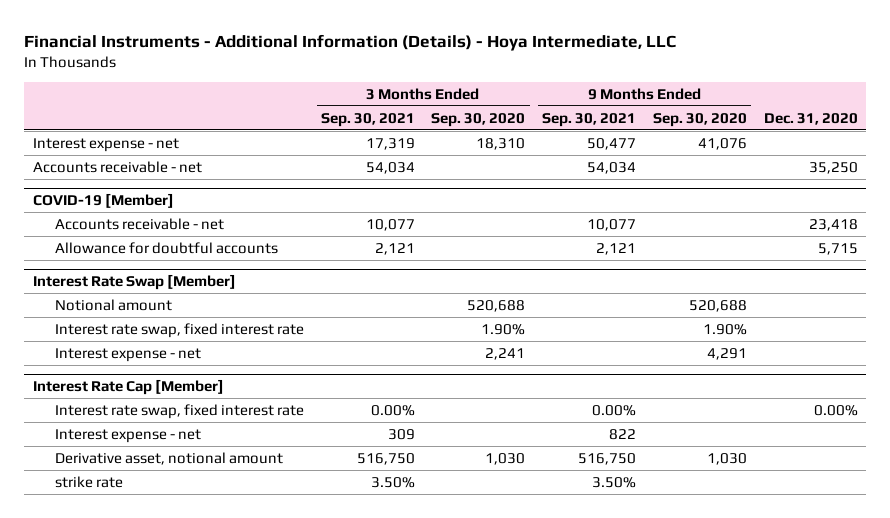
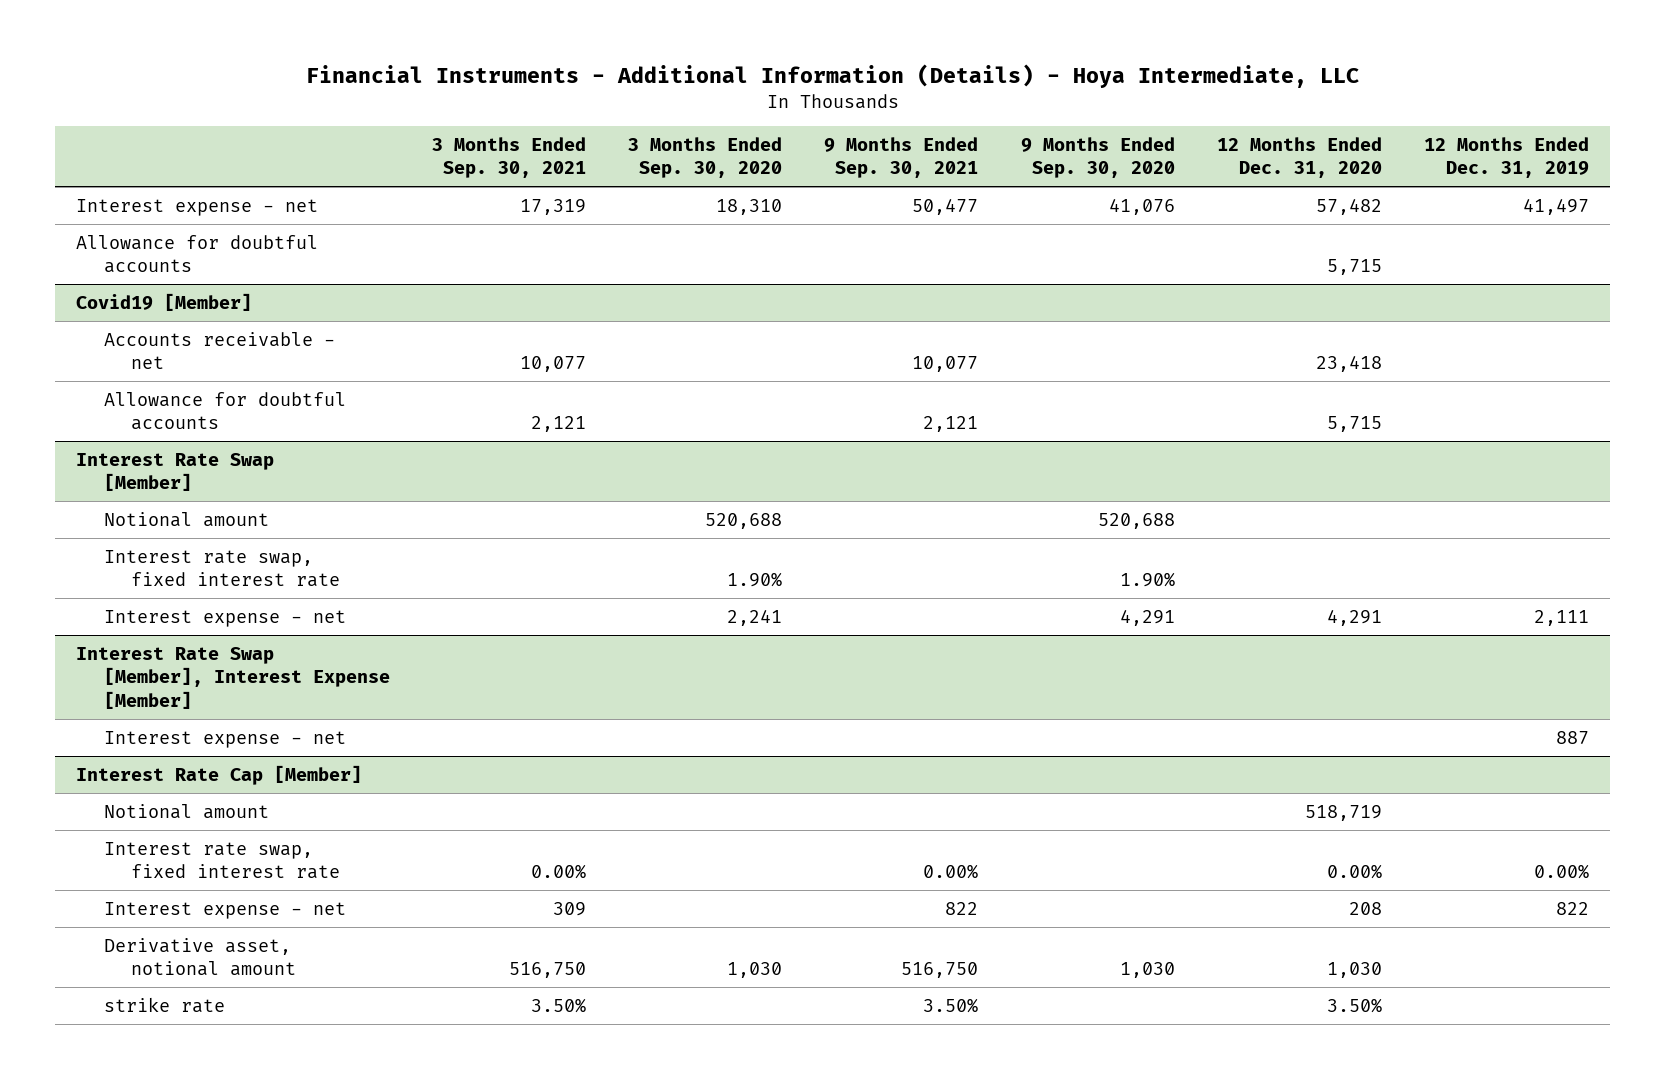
- | 3 Months Ended Sep. 30, 2021 | 3 Months Ended Sep. 30, 2020 | 9 Months Ended Sep. 30, 2021 | 9 Months Ended Sep. 30, 2020 | Dec. 31, 2020
+ | 3 Months Ended Sep. 30, 2021 | 3 Months Ended Sep. 30, 2020 | 9 Months Ended Sep. 30, 2021 | 9 Months Ended Sep. 30, 2020 | 12 Months Ended Dec. 31, 2020 | 12 Months Ended Dec. 31, 2019
- Accounts receivable - net | 54,034 | | 54,034 | | 35,250
- COVID-19 [Member]
+ Allowance for doubtful accounts | | | | | 5,715 |
+ Covid19 [Member]
+ Interest Rate Swap [Member], Interest Expense [Member]
+ Interest expense - net | | | | | | 887
@ Interest Rate Cap [Member]
+ Notional amount | | | | | 518,719 |

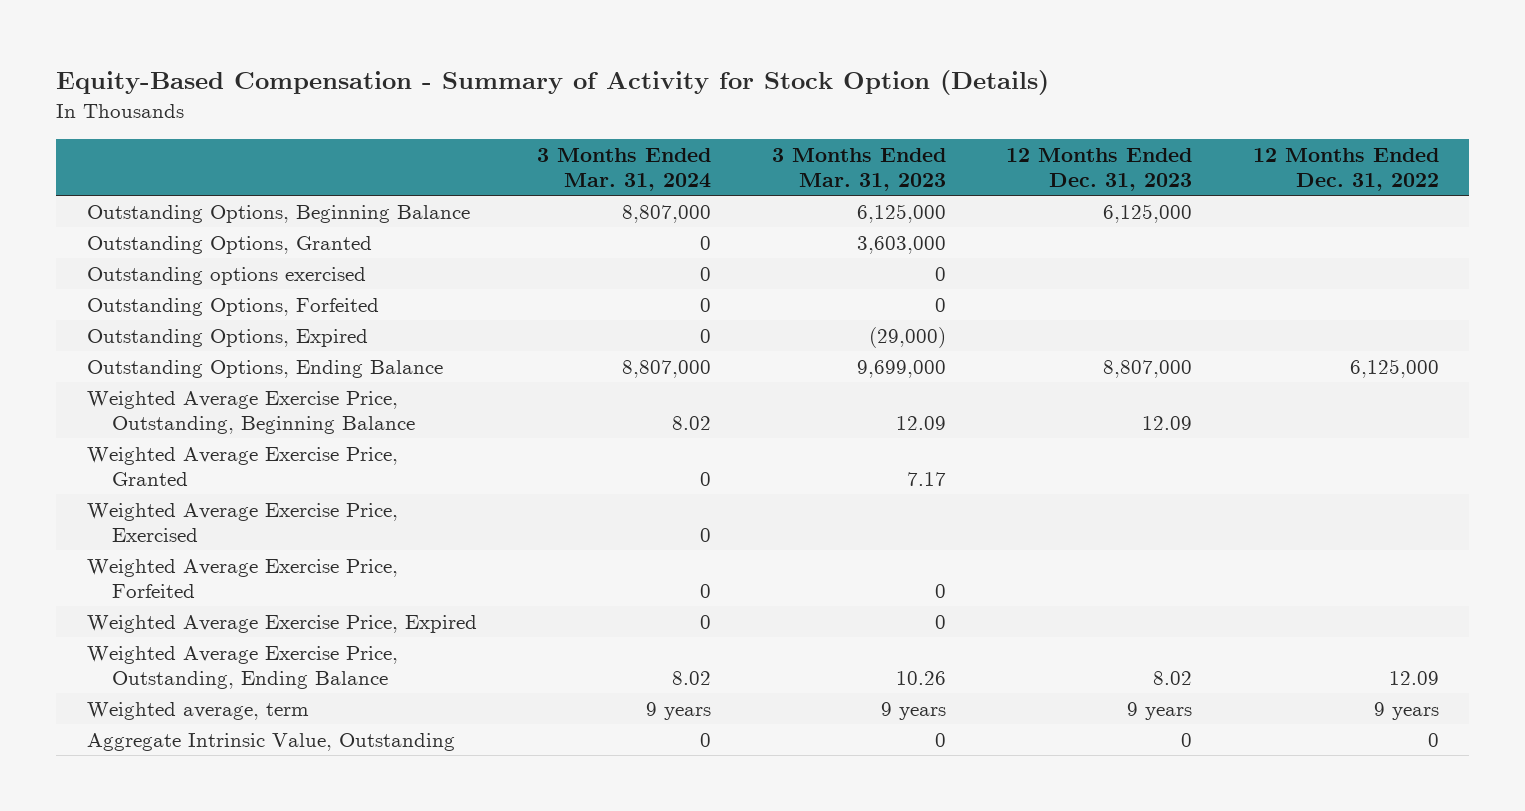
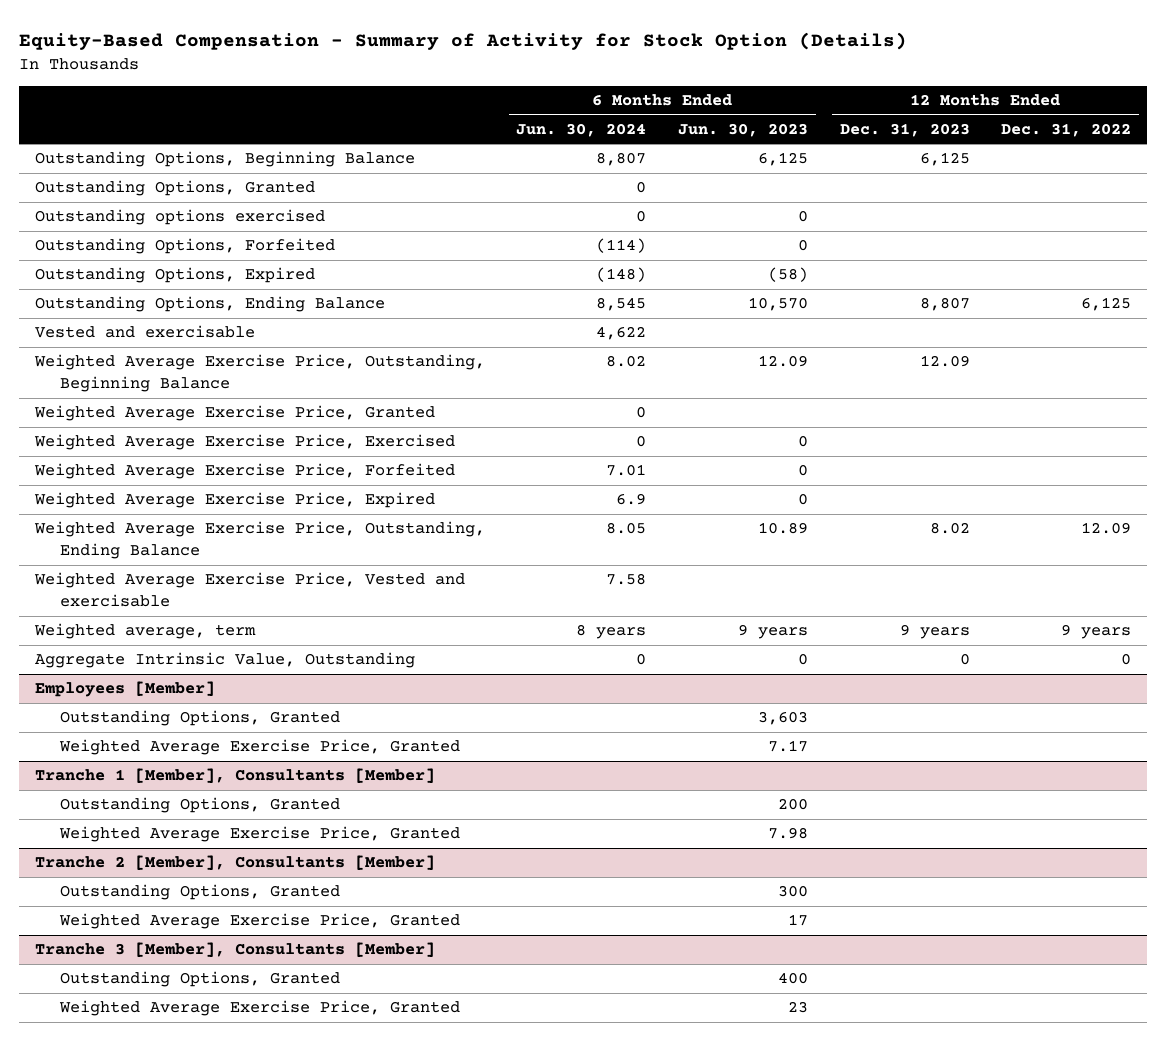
- | 3 Months Ended Mar. 31, 2024 | 3 Months Ended Mar. 31, 2023 | 12 Months Ended Dec. 31, 2023 | 12 Months Ended Dec. 31, 2022
+ | 6 Months Ended Jun. 30, 2024 | 6 Months Ended Jun. 30, 2023 | 12 Months Ended Dec. 31, 2023 | 12 Months Ended Dec. 31, 2022
- Outstanding Options, Beginning Balance | 8,807,000 | 6,125,000 | 6,125,000 |
+ Outstanding Options, Beginning Balance | 8,807 | 6,125 | 6,125 |
- Outstanding Options, Ending Balance | 8,807,000 | 9,699,000 | 8,807,000 | 6,125,000
+ Outstanding Options, Ending Balance | 8,545 | 10,570 | 8,807 | 6,125
+ Vested and exercisable | 4,622 | | |
+ Weighted Average Exercise Price, Vested and exercisable | 7.58 | | |
+ Employees [Member]
+ Outstanding Options, Granted | | 3,603 | |
+ Weighted Average Exercise Price, Granted | | 7.17 | |
+ Tranche 1 [Member], Consultants [Member]
+ Outstanding Options, Granted | | 200 | |
+ Weighted Average Exercise Price, Granted | | 7.98 | |
+ Tranche 2 [Member], Consultants [Member]
+ Outstanding Options, Granted | | 300 | |
+ Weighted Average Exercise Price, Granted | | 17 | |
+ Tranche 3 [Member], Consultants [Member]
+ Outstanding Options, Granted | | 400 | |
+ Weighted Average Exercise Price, Granted | | 23 | |

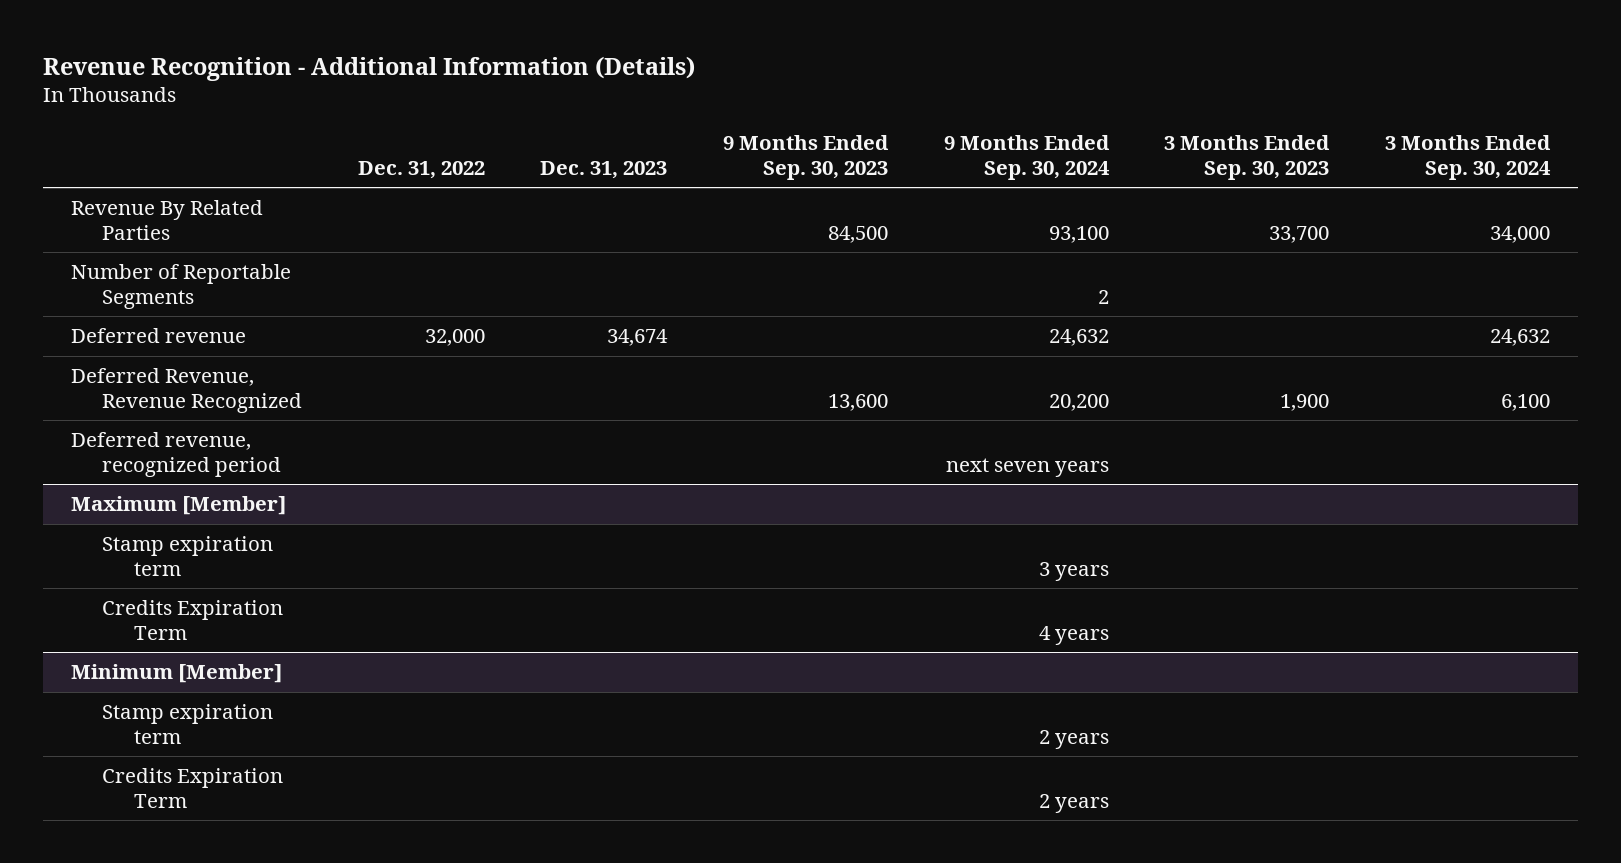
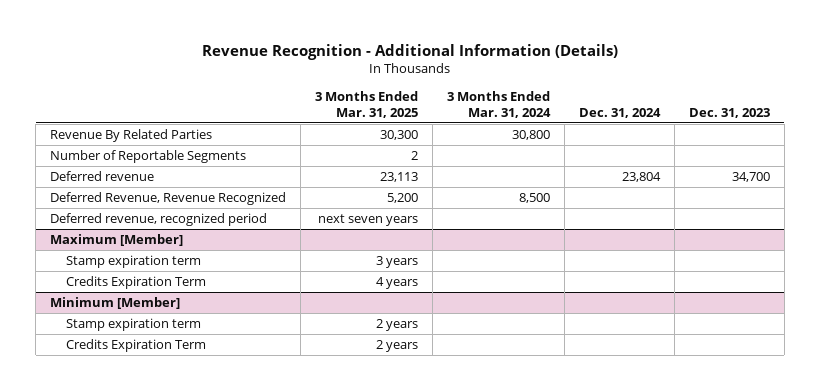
- | Dec. 31, 2022 | Dec. 31, 2023 | 9 Months Ended Sep. 30, 2023 | 9 Months Ended Sep. 30, 2024 | 3 Months Ended Sep. 30, 2023 | 3 Months Ended Sep. 30, 2024
+ | 3 Months Ended Mar. 31, 2025 | 3 Months Ended Mar. 31, 2024 | Dec. 31, 2024 | Dec. 31, 2023
- Deferred revenue | 32,000 | 34,674 | | 24,632 | | 24,632
+ Deferred revenue | 23,113 | | 23,804 | 34,700

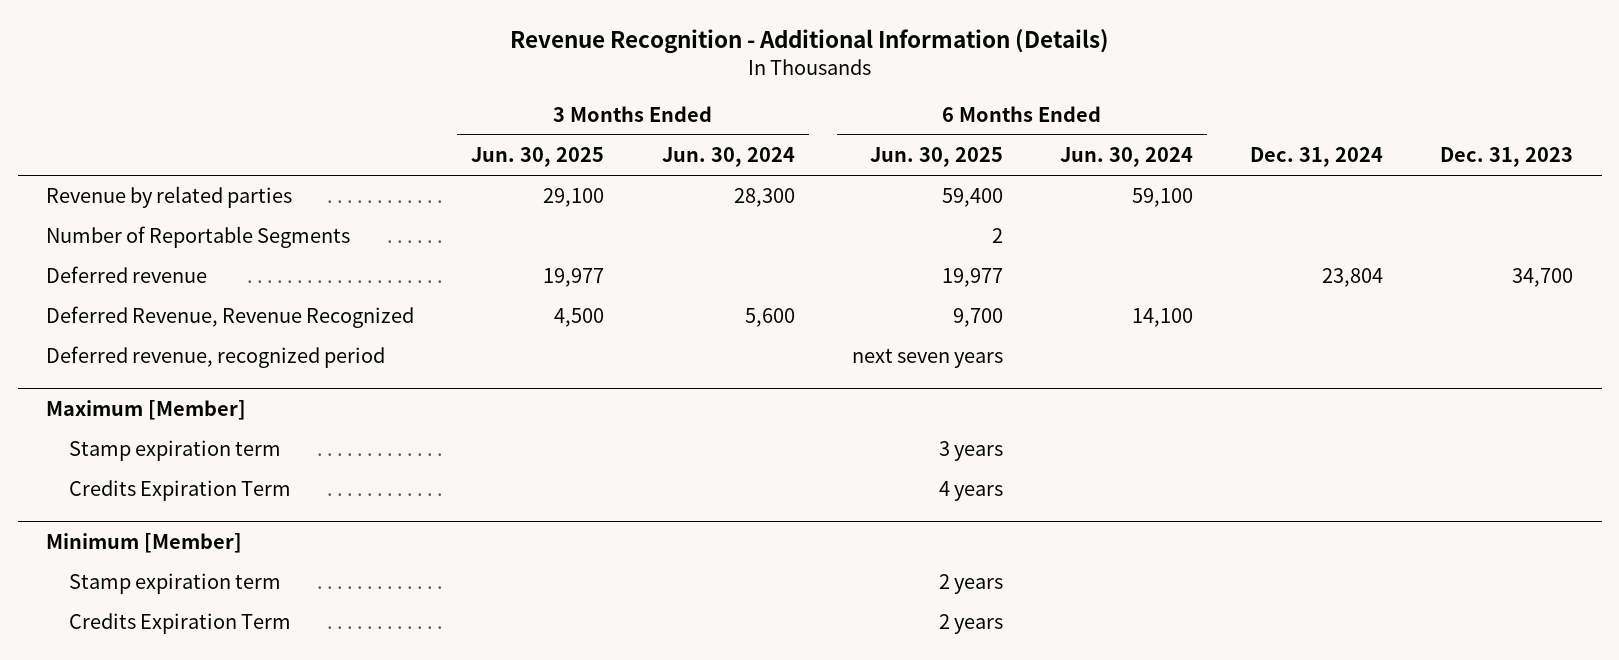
- | 3 Months Ended Mar. 31, 2025 | 3 Months Ended Mar. 31, 2024 | Dec. 31, 2024 | Dec. 31, 2023
+ | 3 Months Ended Jun. 30, 2025 | 3 Months Ended Jun. 30, 2024 | 6 Months Ended Jun. 30, 2025 | 6 Months Ended Jun. 30, 2024 | Dec. 31, 2024 | Dec. 31, 2023
- Revenue By Related Parties | 30,300 | 30,800 | |
+ Revenue by related parties | 29,100 | 28,300 | 59,400 | 59,100 | |

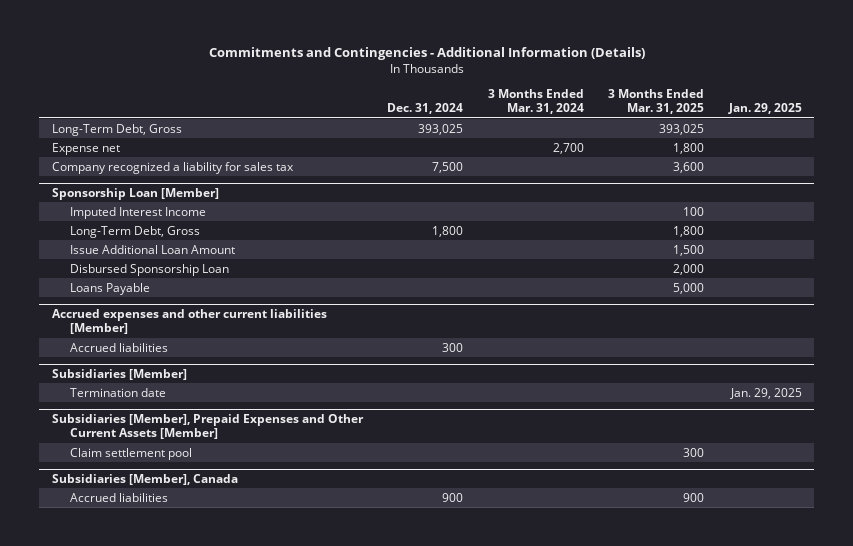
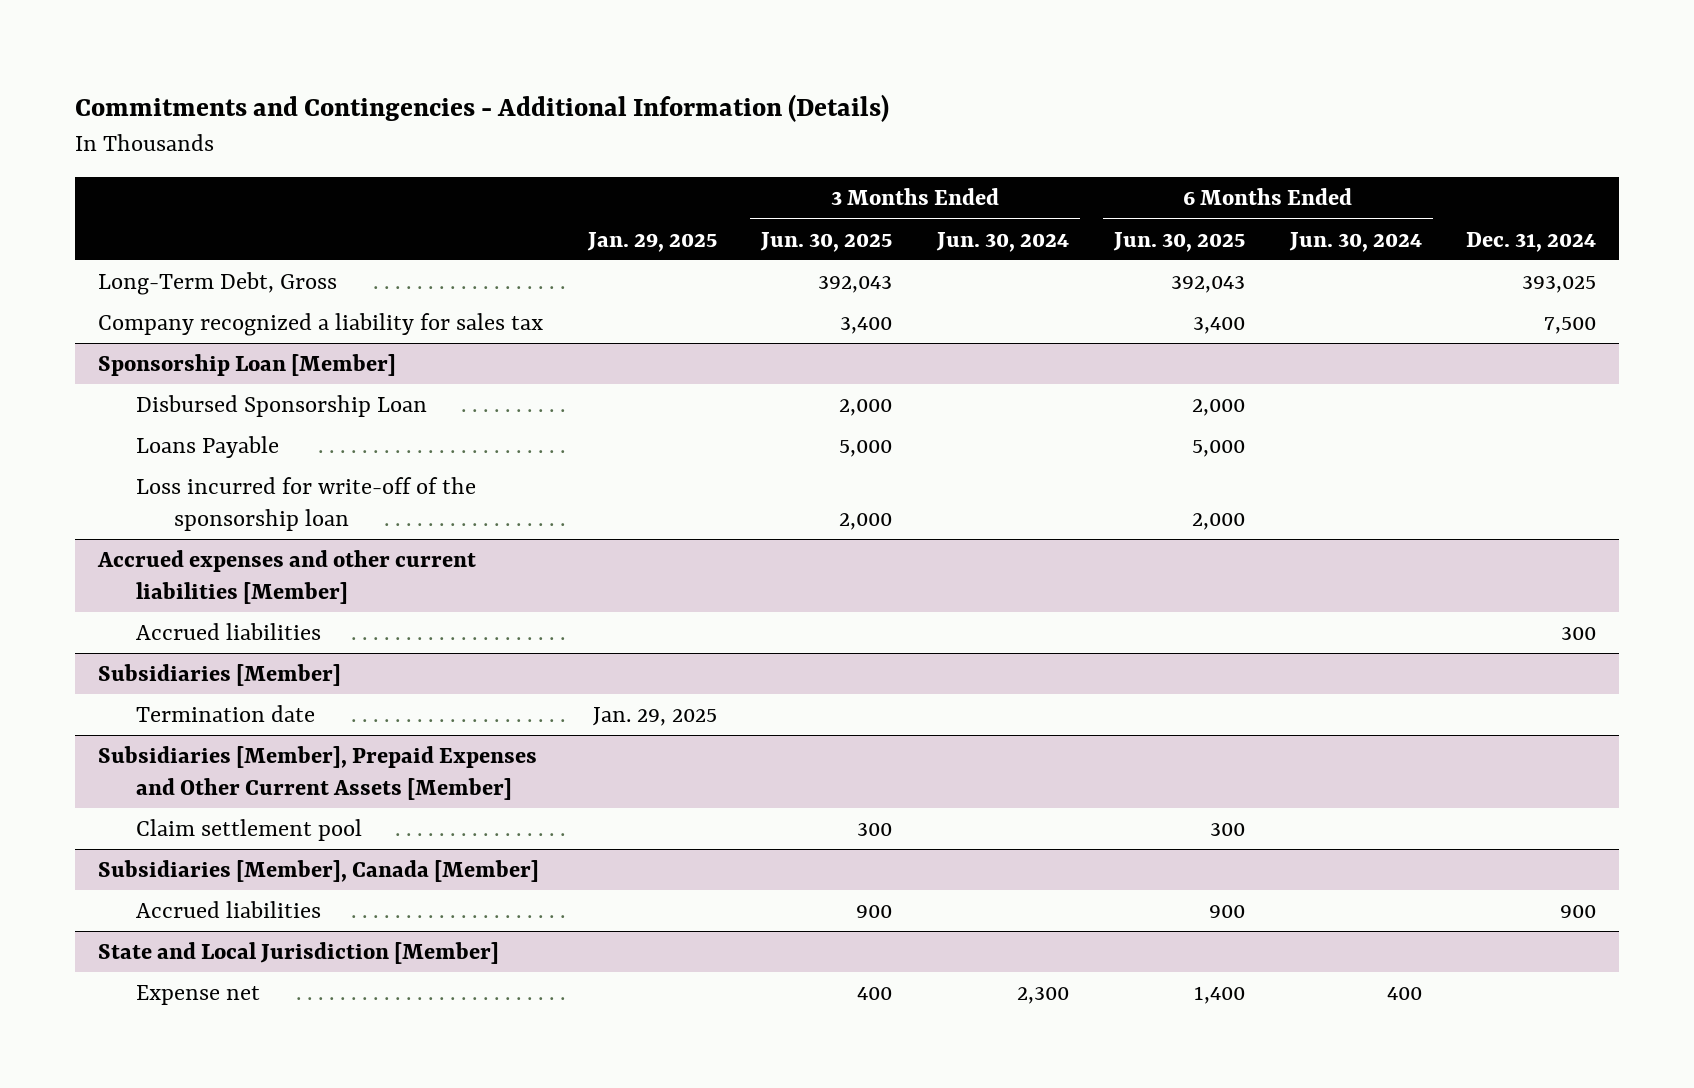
- | Dec. 31, 2024 | 3 Months Ended Mar. 31, 2024 | 3 Months Ended Mar. 31, 2025 | Jan. 29, 2025
+ | Jan. 29, 2025 | 3 Months Ended Jun. 30, 2025 | 3 Months Ended Jun. 30, 2024 | 6 Months Ended Jun. 30, 2025 | 6 Months Ended Jun. 30, 2024 | Dec. 31, 2024
- Expense net | | 2,700 | 1,800 |
@ Sponsorship Loan [Member]
- Imputed Interest Income | | | 100 |
- Long-Term Debt, Gross | 1,800 | | 1,800 |
- Issue Additional Loan Amount | | | 1,500 |
+ Loss incurred for write-off of the sponsorship loan | | 2,000 | | 2,000 | |
- Subsidiaries [Member], Canada
+ Subsidiaries [Member], Canada [Member]
+ State and Local Jurisdiction [Member]
+ Expense net | | 400 | 2,300 | 1,400 | 400 |

